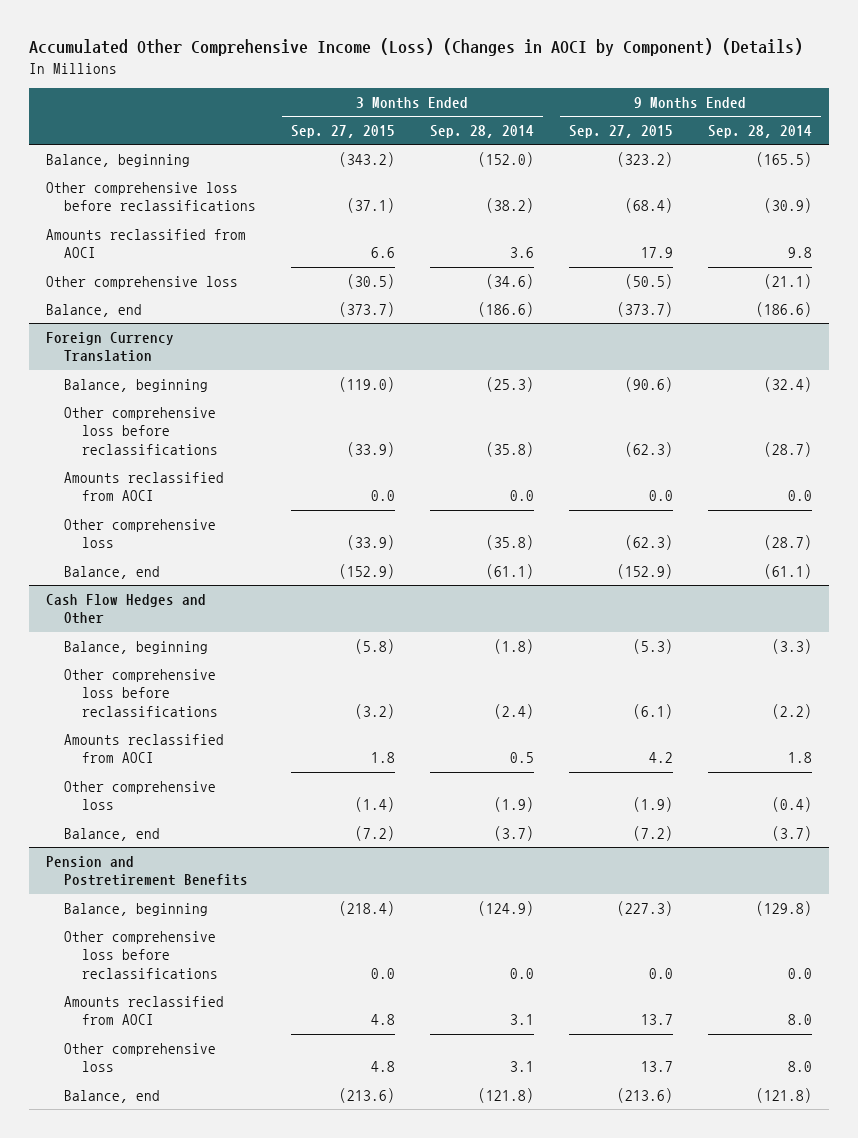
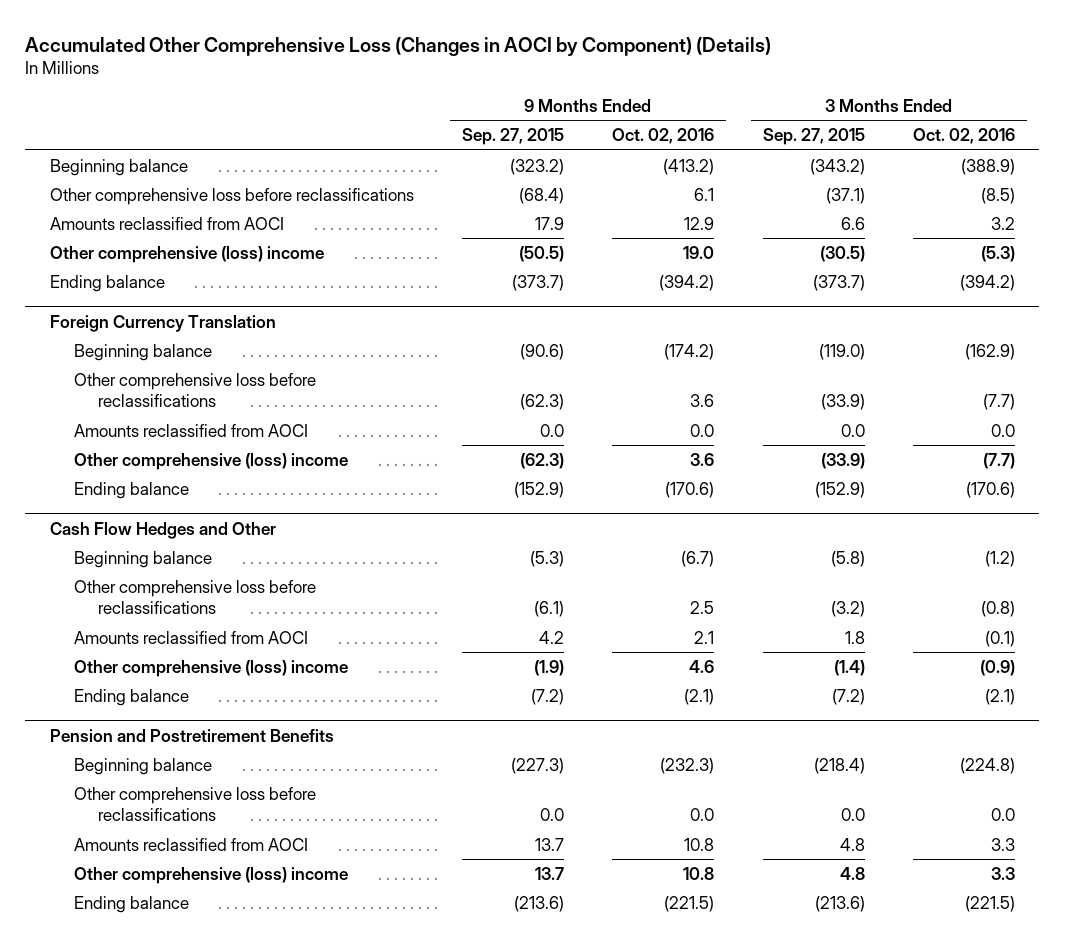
- Accumulated Other Comprehensive Income (Loss) (Changes in AOCI by Component) (Details)
+ Accumulated Other Comprehensive Loss (Changes in AOCI by Component) (Details)
- | 3 Months Ended Sep. 27, 2015 | 3 Months Ended Sep. 28, 2014 | 9 Months Ended Sep. 27, 2015 | 9 Months Ended Sep. 28, 2014
+ | 9 Months Ended Sep. 27, 2015 | 9 Months Ended Oct. 02, 2016 | 3 Months Ended Sep. 27, 2015 | 3 Months Ended Oct. 02, 2016
- Balance, beginning | (343.2) | (152.0) | (323.2) | (165.5)
+ Beginning balance | (323.2) | (413.2) | (343.2) | (388.9)
- Other comprehensive loss | (30.5) | (34.6) | (50.5) | (21.1)
- Balance, end | (373.7) | (186.6) | (373.7) | (186.6)
+ Other comprehensive (loss) income | (50.5) | 19.0 | (30.5) | (5.3)
+ Ending balance | (373.7) | (394.2) | (373.7) | (394.2)
@ Foreign Currency Translation
- Balance, beginning | (119.0) | (25.3) | (90.6) | (32.4)
+ Beginning balance | (90.6) | (174.2) | (119.0) | (162.9)
- Other comprehensive loss | (33.9) | (35.8) | (62.3) | (28.7)
- Balance, end | (152.9) | (61.1) | (152.9) | (61.1)
+ Other comprehensive (loss) income | (62.3) | 3.6 | (33.9) | (7.7)
+ Ending balance | (152.9) | (170.6) | (152.9) | (170.6)
@ Cash Flow Hedges and Other
- Balance, beginning | (5.8) | (1.8) | (5.3) | (3.3)
+ Beginning balance | (5.3) | (6.7) | (5.8) | (1.2)
- Other comprehensive loss | (1.4) | (1.9) | (1.9) | (0.4)
- Balance, end | (7.2) | (3.7) | (7.2) | (3.7)
+ Other comprehensive (loss) income | (1.9) | 4.6 | (1.4) | (0.9)
+ Ending balance | (7.2) | (2.1) | (7.2) | (2.1)
@ Pension and Postretirement Benefits
- Balance, beginning | (218.4) | (124.9) | (227.3) | (129.8)
+ Beginning balance | (227.3) | (232.3) | (218.4) | (224.8)
- Other comprehensive loss | 4.8 | 3.1 | 13.7 | 8.0
- Balance, end | (213.6) | (121.8) | (213.6) | (121.8)
+ Other comprehensive (loss) income | 13.7 | 10.8 | 4.8 | 3.3
+ Ending balance | (213.6) | (221.5) | (213.6) | (221.5)

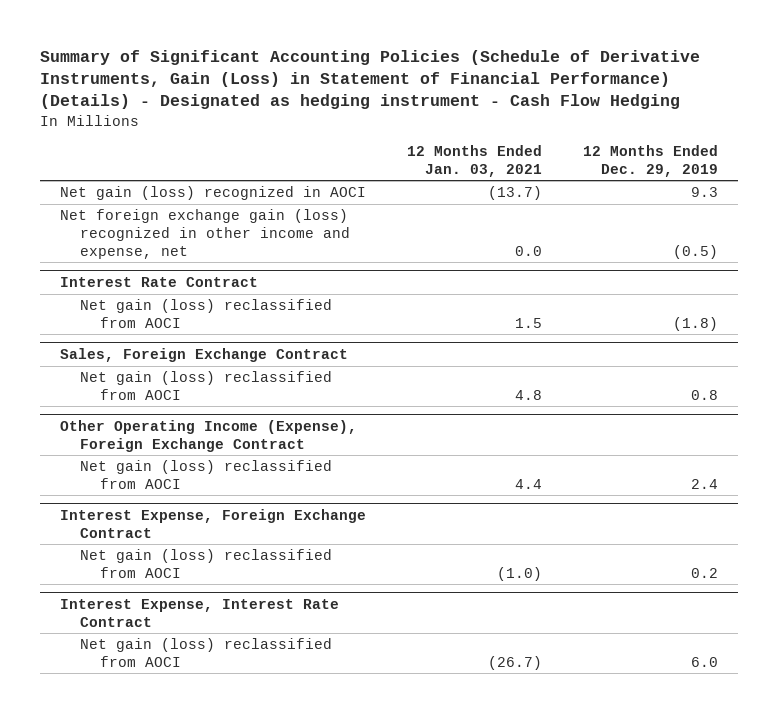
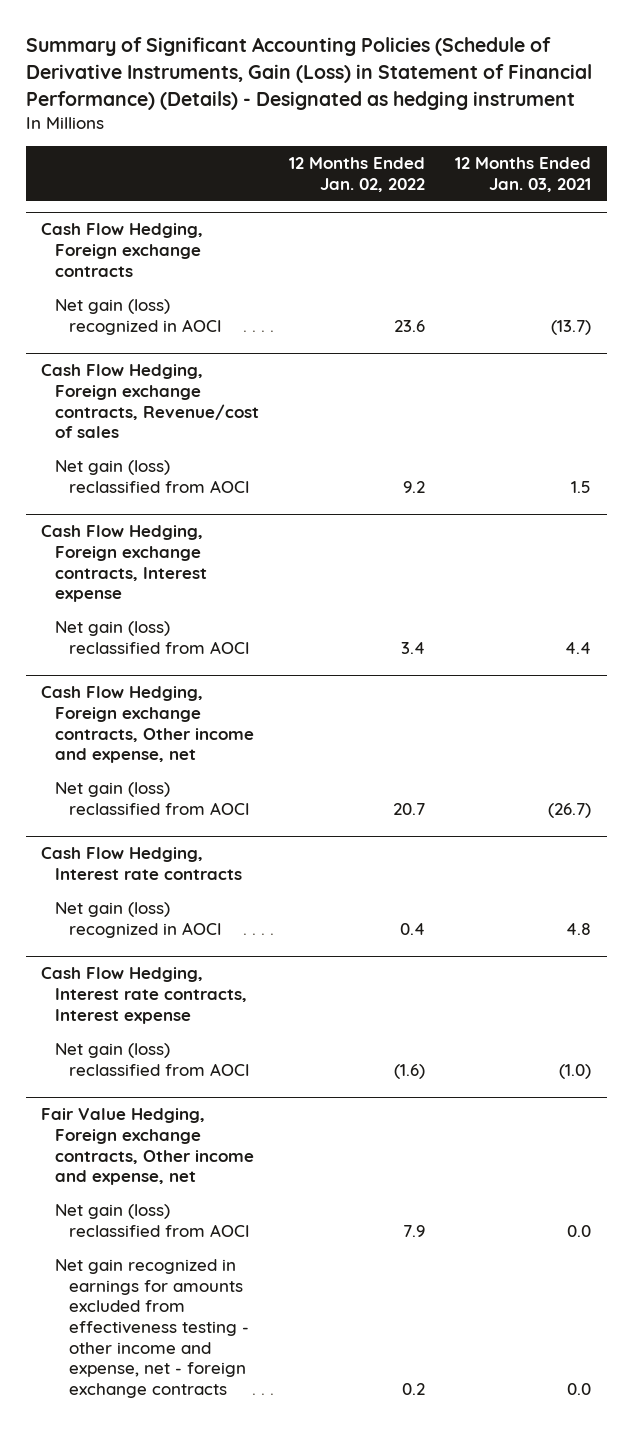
- Summary of Significant Accounting Policies (Schedule of Derivative Instruments, Gain (Loss) in Statement of Financial Performance) (Details) - Designated as hedging instrument - Cash Flow Hedging
+ Summary of Significant Accounting Policies (Schedule of Derivative Instruments, Gain (Loss) in Statement of Financial Performance) (Details) - Designated as hedging instrument
- | 12 Months Ended Jan. 03, 2021 | 12 Months Ended Dec. 29, 2019
+ | 12 Months Ended Jan. 02, 2022 | 12 Months Ended Jan. 03, 2021
+ Cash Flow Hedging, Foreign exchange contracts
- Net foreign exchange gain (loss) recognized in other income and expense, net | 0.0 | (0.5)
- Interest Rate Contract
+ Cash Flow Hedging, Foreign exchange contracts, Revenue/cost of sales
- Sales, Foreign Exchange Contract
- Net gain (loss) reclassified from AOCI | 4.8 | 0.8
- Other Operating Income (Expense), Foreign Exchange Contract
+ Cash Flow Hedging, Foreign exchange contracts, Interest expense
- Interest Expense, Foreign Exchange Contract
- Net gain (loss) reclassified from AOCI | (1.0) | 0.2
- Interest Expense, Interest Rate Contract
+ Cash Flow Hedging, Foreign exchange contracts, Other income and expense, net
+ Cash Flow Hedging, Interest rate contracts
+ Net gain (loss) recognized in AOCI | 0.4 | 4.8
+ Cash Flow Hedging, Interest rate contracts, Interest expense
+ Net gain (loss) reclassified from AOCI | (1.6) | (1.0)
+ Fair Value Hedging, Foreign exchange contracts, Other income and expense, net
+ Net gain (loss) reclassified from AOCI | 7.9 | 0.0
+ Net gain recognized in earnings for amounts excluded from effectiveness testing - other income and expense, net - foreign exchange contracts | 0.2 | 0.0

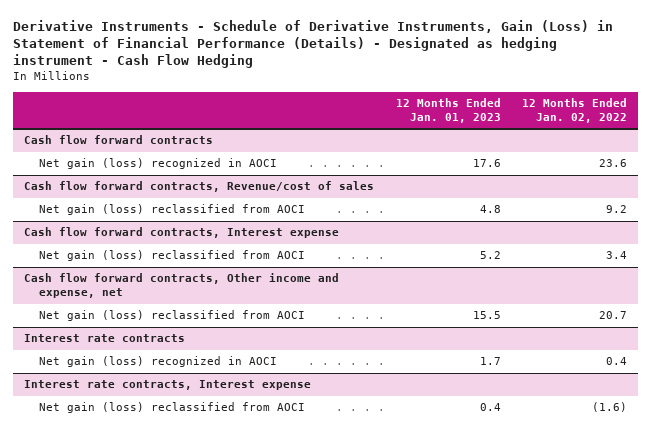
- Summary of Significant Accounting Policies (Schedule of Derivative Instruments, Gain (Loss) in Statement of Financial Performance) (Details) - Designated as hedging instrument
+ Derivative Instruments - Schedule of Derivative Instruments, Gain (Loss) in Statement of Financial Performance (Details) - Designated as hedging instrument - Cash Flow Hedging
- | 12 Months Ended Jan. 02, 2022 | 12 Months Ended Jan. 03, 2021
+ | 12 Months Ended Jan. 01, 2023 | 12 Months Ended Jan. 02, 2022
- Cash Flow Hedging, Foreign exchange contracts
+ Cash flow forward contracts
- Cash Flow Hedging, Foreign exchange contracts, Revenue/cost of sales
+ Cash flow forward contracts, Revenue/cost of sales
- Cash Flow Hedging, Foreign exchange contracts, Interest expense
+ Cash flow forward contracts, Interest expense
- Cash Flow Hedging, Foreign exchange contracts, Other income and expense, net
+ Cash flow forward contracts, Other income and expense, net
- Cash Flow Hedging, Interest rate contracts
+ Interest rate contracts
- Cash Flow Hedging, Interest rate contracts, Interest expense
+ Interest rate contracts, Interest expense
- Fair Value Hedging, Foreign exchange contracts, Other income and expense, net
- Net gain (loss) reclassified from AOCI | 7.9 | 0.0
- Net gain recognized in earnings for amounts excluded from effectiveness testing - other income and expense, net - foreign exchange contracts | 0.2 | 0.0

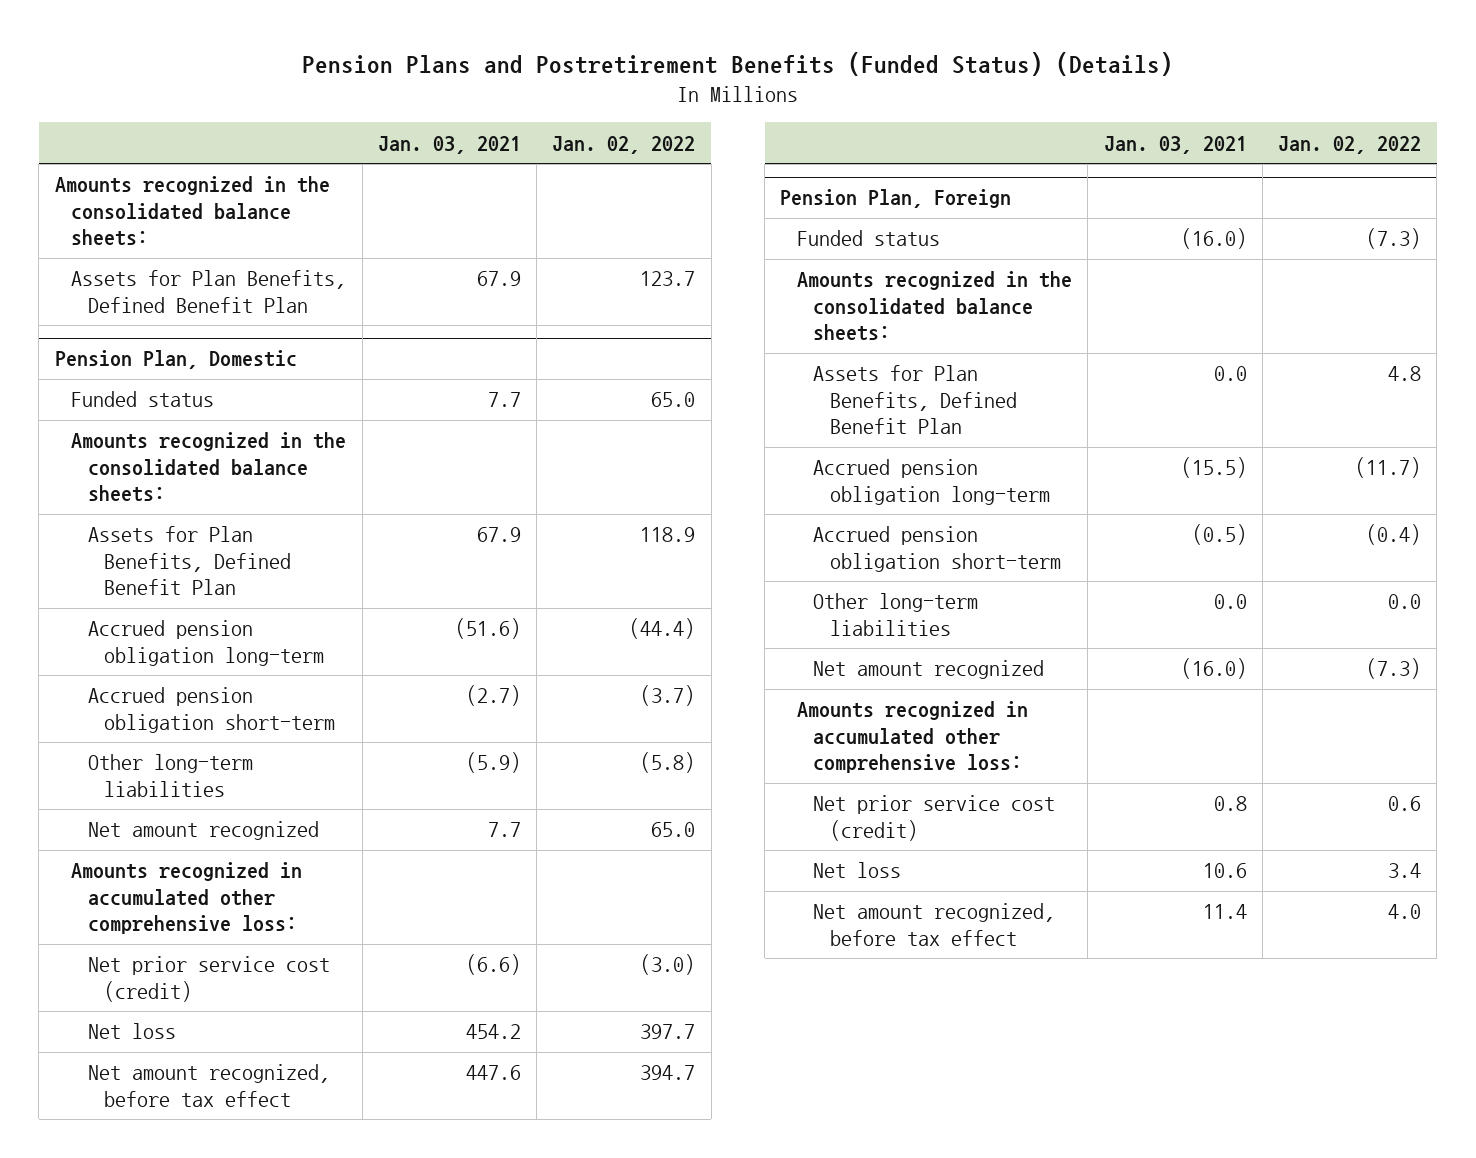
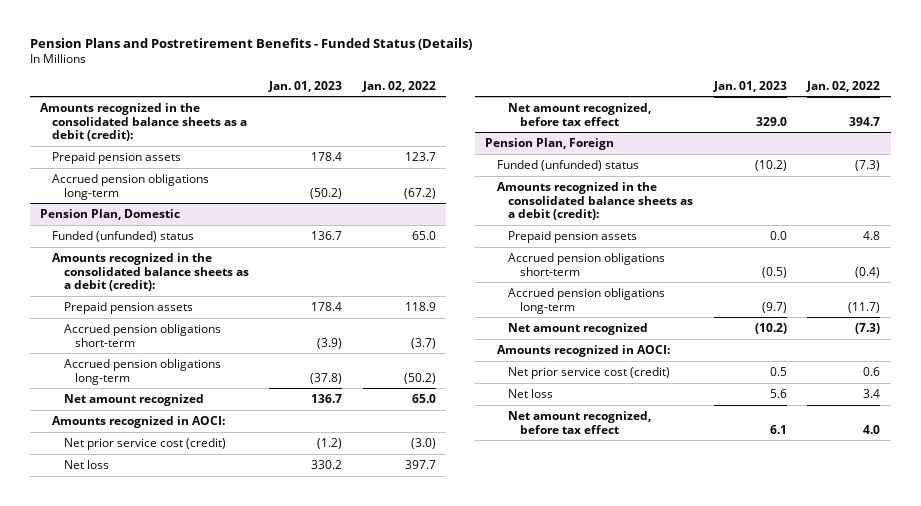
- Pension Plans and Postretirement Benefits (Funded Status) (Details)
+ Pension Plans and Postretirement Benefits - Funded Status (Details)
- | Jan. 03, 2021 | Jan. 02, 2022
+ | Jan. 01, 2023 | Jan. 02, 2022
- Amounts recognized in the consolidated balance sheets:
- Assets for Plan Benefits, Defined Benefit Plan | 67.9 | 123.7
+ Amounts recognized in the consolidated balance sheets as a debit (credit):
+ Prepaid pension assets | 178.4 | 123.7
+ Accrued pension obligations long-term | (50.2) | (67.2)
@ Pension Plan, Domestic
- Funded status | 7.7 | 65.0
- Amounts recognized in the consolidated balance sheets:
- Assets for Plan Benefits, Defined Benefit Plan | 67.9 | 118.9
- Accrued pension obligation long-term | (51.6) | (44.4)
- Accrued pension obligation short-term | (2.7) | (3.7)
- Other long-term liabilities | (5.9) | (5.8)
+ Funded (unfunded) status | 136.7 | 65.0
+ Amounts recognized in the consolidated balance sheets as a debit (credit):
+ Prepaid pension assets | 178.4 | 118.9
+ Accrued pension obligations short-term | (3.9) | (3.7)
+ Accrued pension obligations long-term | (37.8) | (50.2)
- Amounts recognized in accumulated other comprehensive loss:
+ Amounts recognized in AOCI:
@ Pension Plan, Foreign
- Funded status | (16.0) | (7.3)
- Amounts recognized in the consolidated balance sheets:
- Assets for Plan Benefits, Defined Benefit Plan | 0.0 | 4.8
- Accrued pension obligation long-term | (15.5) | (11.7)
- Accrued pension obligation short-term | (0.5) | (0.4)
- Other long-term liabilities | 0.0 | 0.0
+ Funded (unfunded) status | (10.2) | (7.3)
+ Amounts recognized in the consolidated balance sheets as a debit (credit):
+ Prepaid pension assets | 0.0 | 4.8
+ Accrued pension obligations short-term | (0.5) | (0.4)
+ Accrued pension obligations long-term | (9.7) | (11.7)
- Amounts recognized in accumulated other comprehensive loss:
+ Amounts recognized in AOCI:

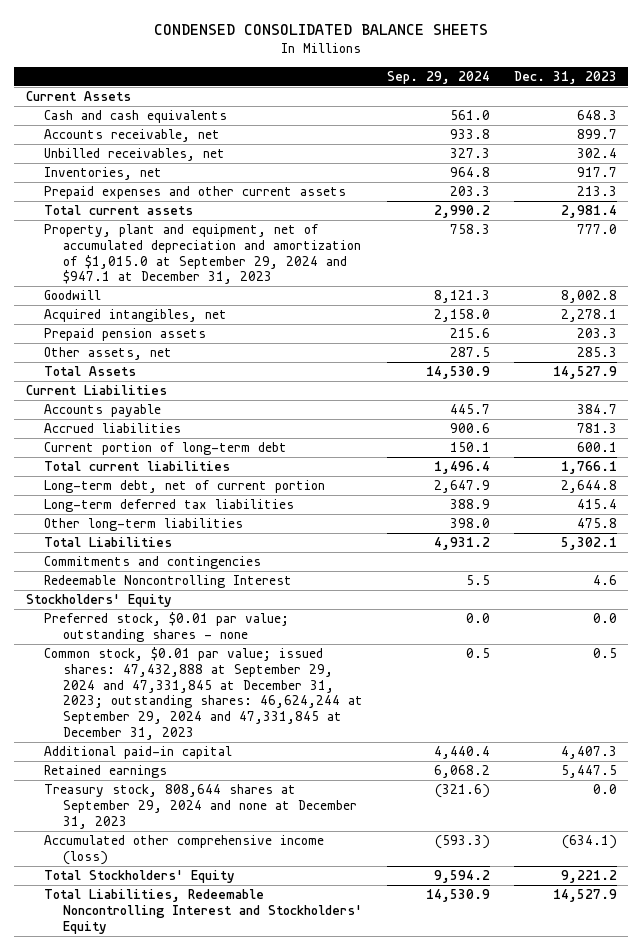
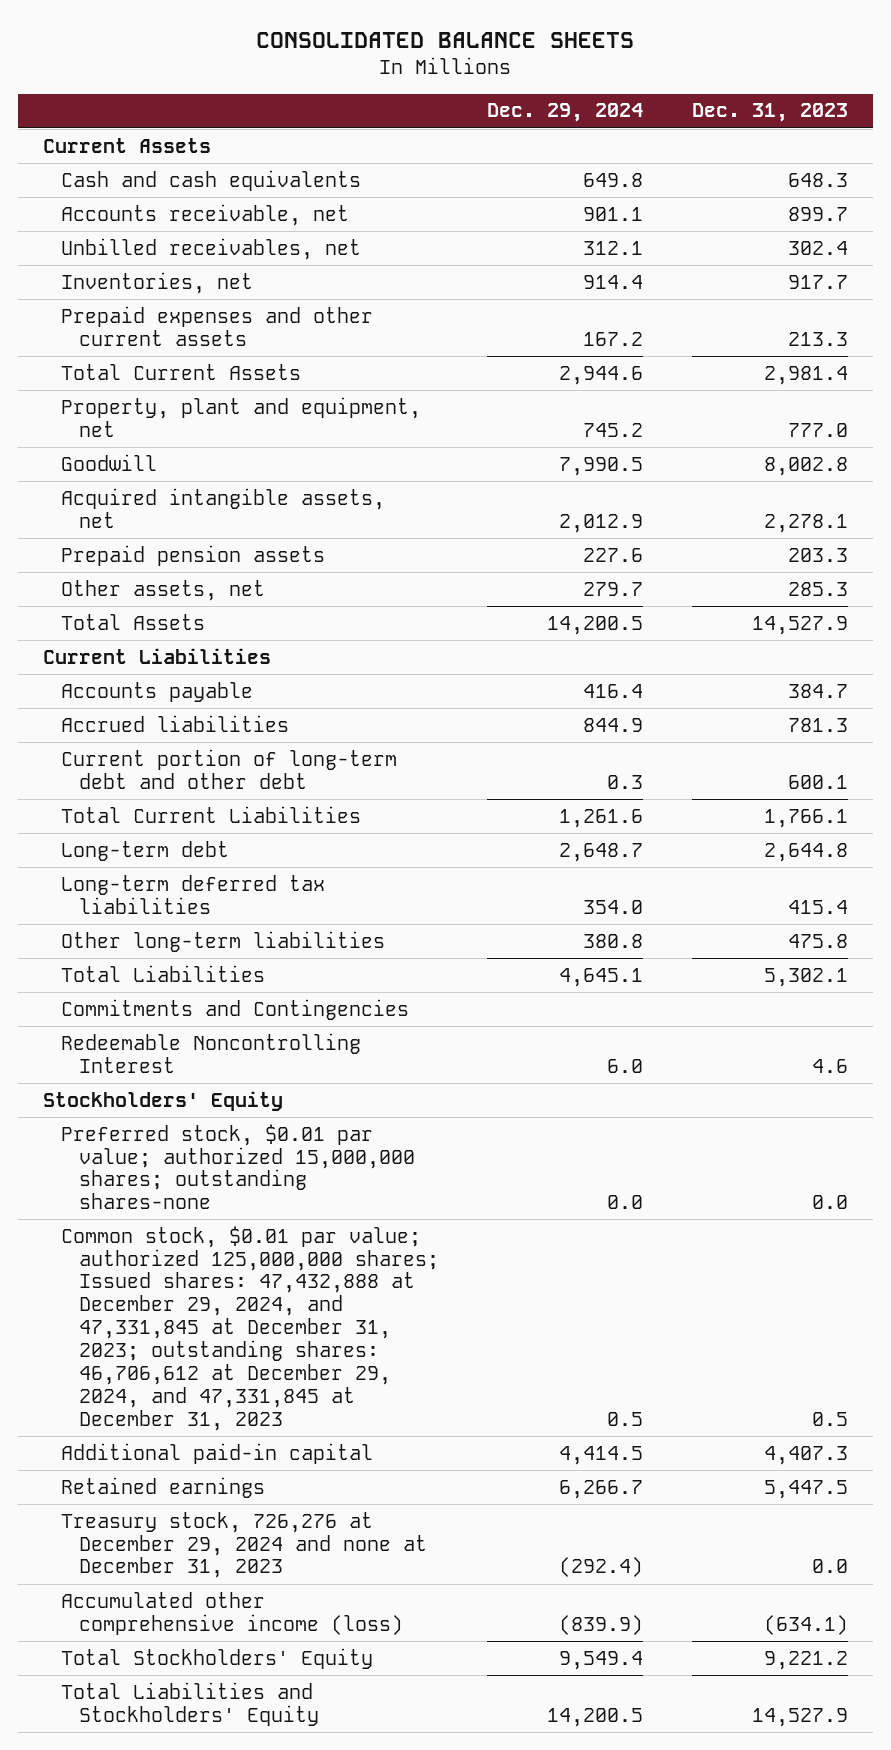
- CONDENSED CONSOLIDATED BALANCE SHEETS
+ CONSOLIDATED BALANCE SHEETS
- | Sep. 29, 2024 | Dec. 31, 2023
+ | Dec. 29, 2024 | Dec. 31, 2023
- Total current assets | 2,990.2 | 2,981.4
- Property, plant and equipment, net of accumulated depreciation and amortization of $1,015.0 at September 29, 2024 and $947.1 at December 31, 2023 | 758.3 | 777.0
+ Total Current Assets | 2,944.6 | 2,981.4
+ Property, plant and equipment, net | 745.2 | 777.0
- Acquired intangibles, net | 2,158.0 | 2,278.1
+ Acquired intangible assets, net | 2,012.9 | 2,278.1
- Current portion of long-term debt | 150.1 | 600.1
- Total current liabilities | 1,496.4 | 1,766.1
- Long-term debt, net of current portion | 2,647.9 | 2,644.8
+ Current portion of long-term debt and other debt | 0.3 | 600.1
+ Total Current Liabilities | 1,261.6 | 1,766.1
+ Long-term debt | 2,648.7 | 2,644.8
- Commitments and contingencies
+ Commitments and Contingencies
- Preferred stock, $0.01 par value; outstanding shares - none | 0.0 | 0.0
- Common stock, $0.01 par value; issued shares: 47,432,888 at September 29, 2024 and 47,331,845 at December 31, 2023; outstanding shares: 46,624,244 at September 29, 2024 and 47,331,845 at December 31, 2023 | 0.5 | 0.5
+ Preferred stock, $0.01 par value; authorized 15,000,000 shares; outstanding shares-none | 0.0 | 0.0
+ Common stock, $0.01 par value; authorized 125,000,000 shares; Issued shares: 47,432,888 at December 29, 2024, and 47,331,845 at December 31, 2023; outstanding shares: 46,706,612 at December 29, 2024, and 47,331,845 at December 31, 2023 | 0.5 | 0.5
- Treasury stock, 808,644 shares at September 29, 2024 and none at December 31, 2023 | (321.6) | 0.0
+ Treasury stock, 726,276 at December 29, 2024 and none at December 31, 2023 | (292.4) | 0.0
- Total Liabilities, Redeemable Noncontrolling Interest and Stockholders' Equity | 14,530.9 | 14,527.9
+ Total Liabilities and Stockholders' Equity | 14,200.5 | 14,527.9

